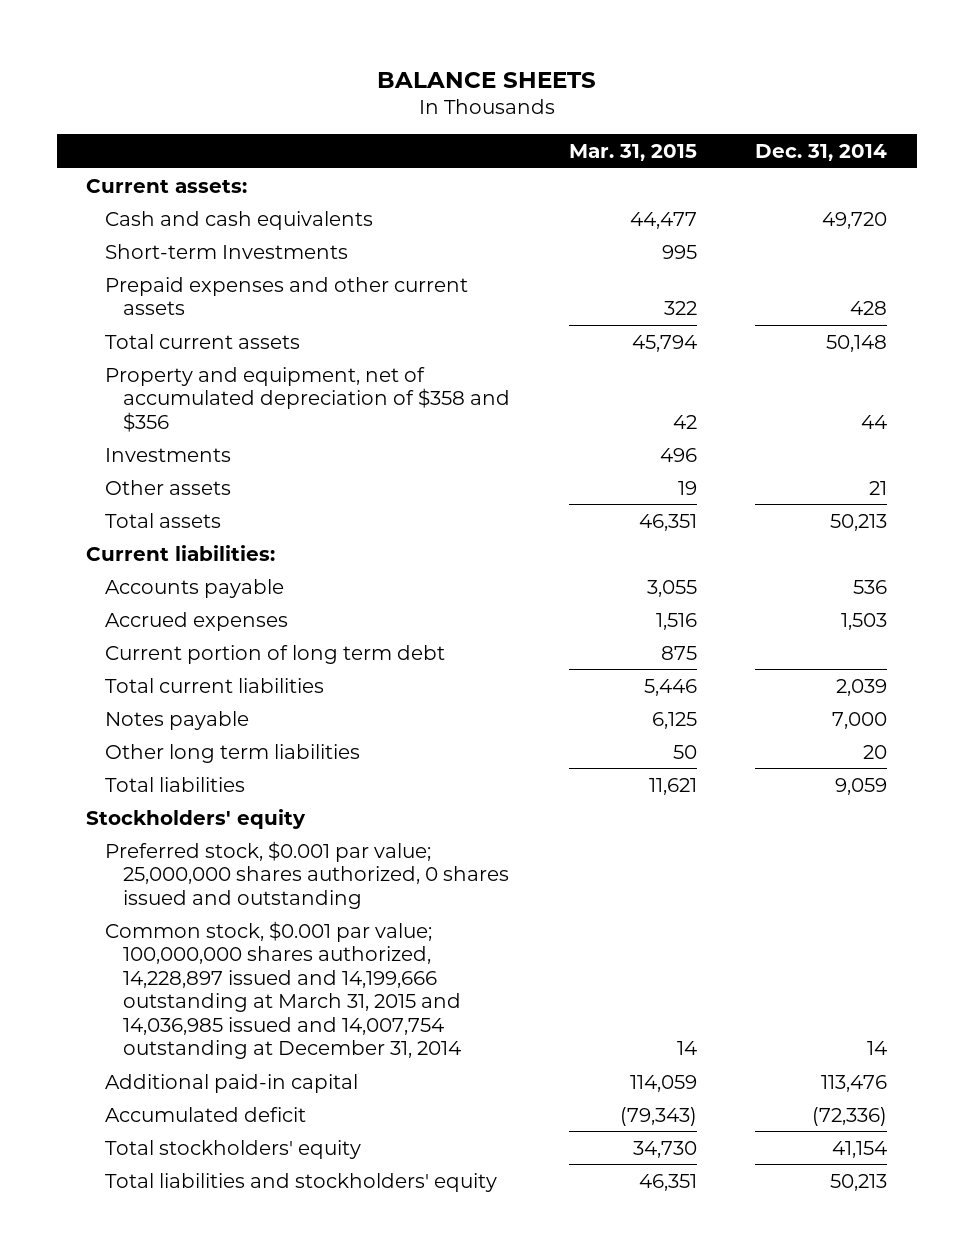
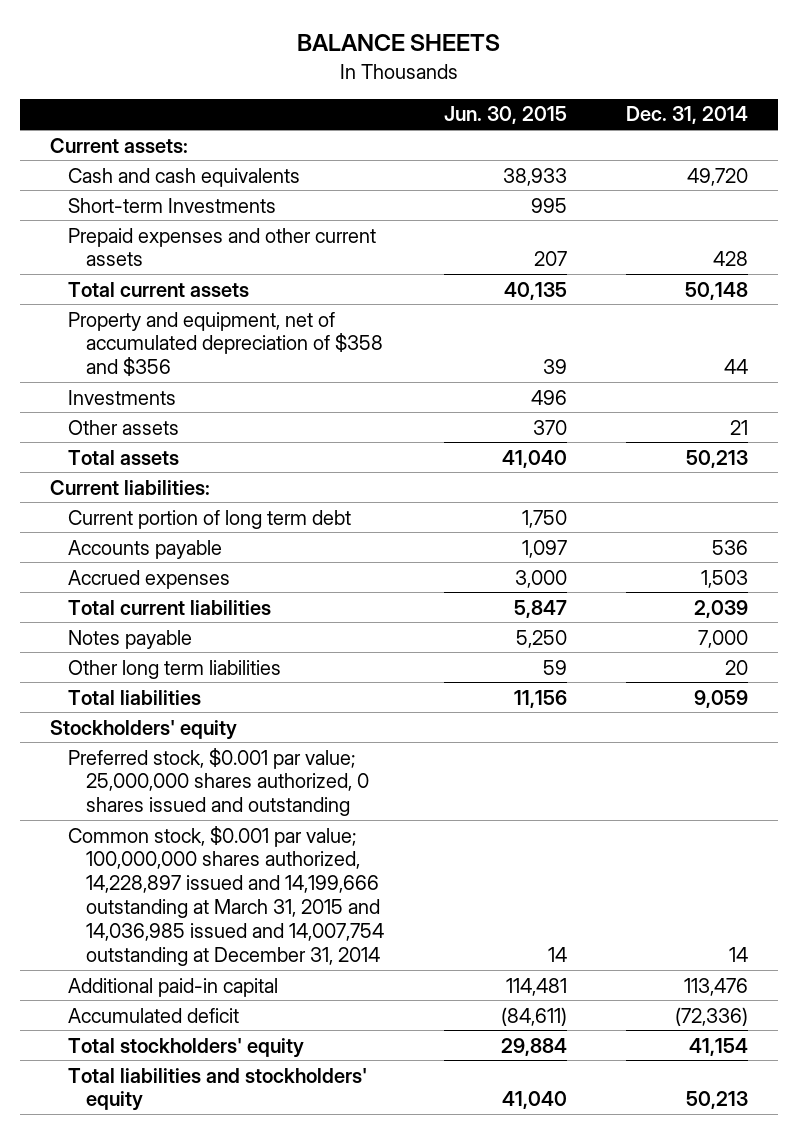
- | Mar. 31, 2015 | Dec. 31, 2014
+ | Jun. 30, 2015 | Dec. 31, 2014
moved up: Current portion of long term debt | 1,750 |

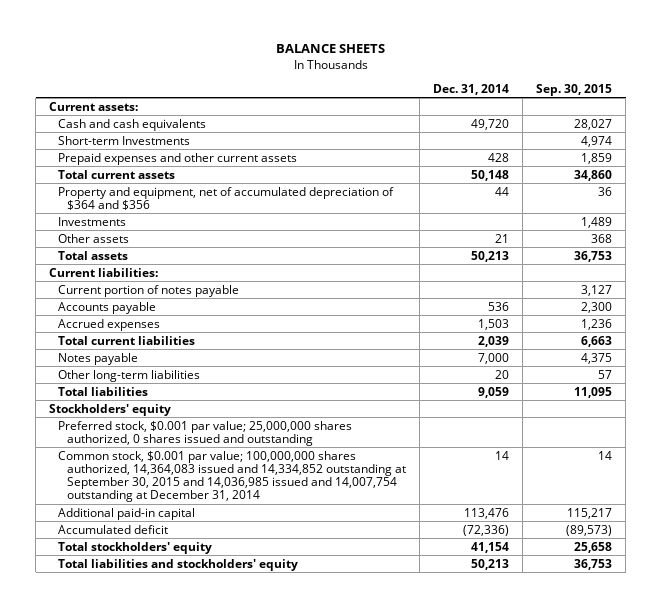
- | Jun. 30, 2015 | Dec. 31, 2014
+ | Dec. 31, 2014 | Sep. 30, 2015
- Property and equipment, net of accumulated depreciation of $358 and $356 | 39 | 44
+ Property and equipment, net of accumulated depreciation of $364 and $356 | 44 | 36
- Current portion of long term debt | 1,750 |
+ Current portion of notes payable | | 3,127
- Other long term liabilities | 59 | 20
+ Other long-term liabilities | 20 | 57
- Common stock, $0.001 par value; 100,000,000 shares authorized, 14,228,897 issued and 14,199,666 outstanding at March 31, 2015 and 14,036,985 issued and 14,007,754 outstanding at December 31, 2014 | 14 | 14
+ Common stock, $0.001 par value; 100,000,000 shares authorized, 14,364,083 issued and 14,334,852 outstanding at September 30, 2015 and 14,036,985 issued and 14,007,754 outstanding at December 31, 2014 | 14 | 14

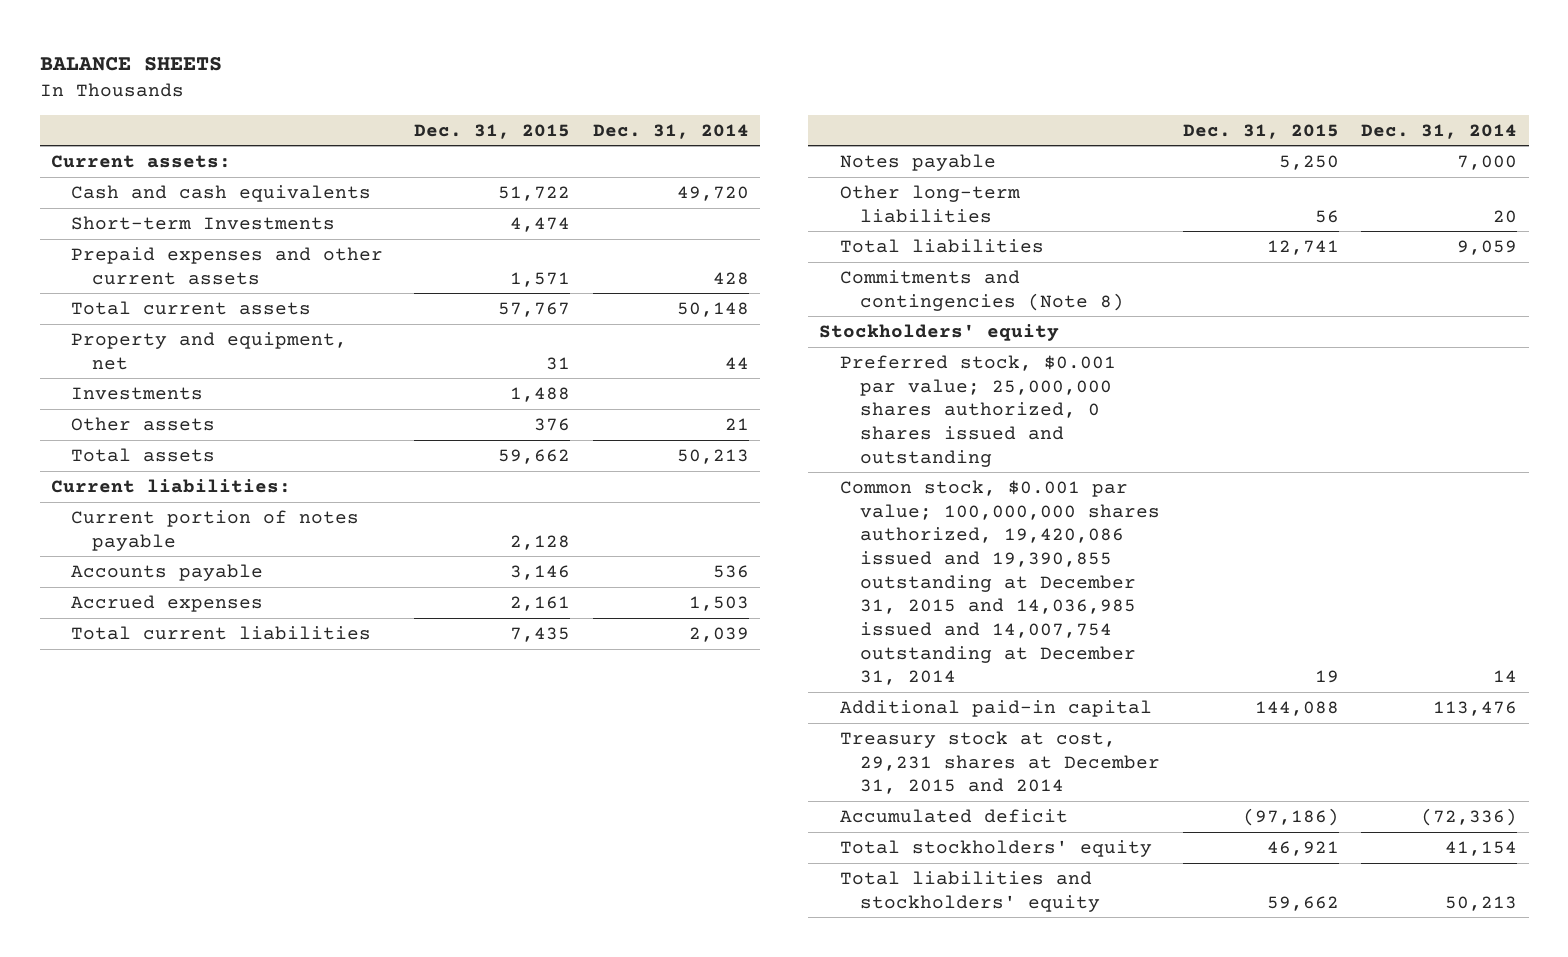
- | Dec. 31, 2014 | Sep. 30, 2015
+ | Dec. 31, 2015 | Dec. 31, 2014
- Property and equipment, net of accumulated depreciation of $364 and $356 | 44 | 36
+ Property and equipment, net | 31 | 44
+ Commitments and contingencies (Note 8)
- Common stock, $0.001 par value; 100,000,000 shares authorized, 14,364,083 issued and 14,334,852 outstanding at September 30, 2015 and 14,036,985 issued and 14,007,754 outstanding at December 31, 2014 | 14 | 14
+ Common stock, $0.001 par value; 100,000,000 shares authorized, 19,420,086 issued and 19,390,855 outstanding at December 31, 2015 and 14,036,985 issued and 14,007,754 outstanding at December 31, 2014 | 19 | 14
+ Treasury stock at cost, 29,231 shares at December 31, 2015 and 2014

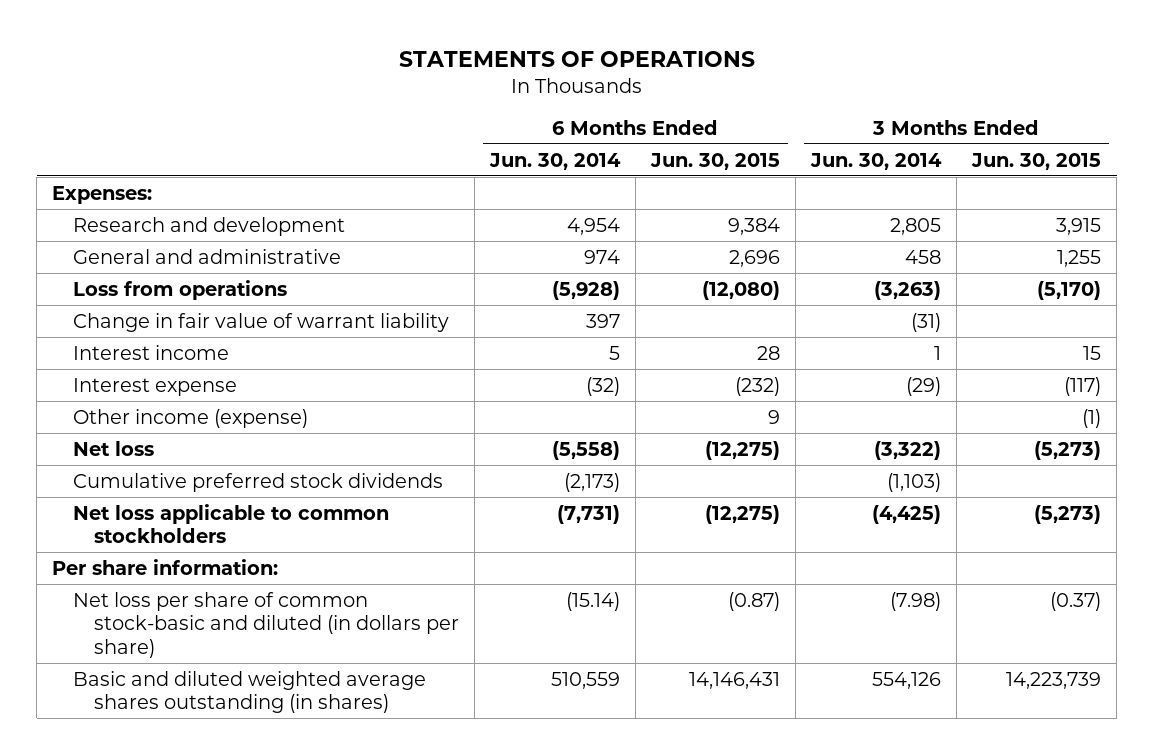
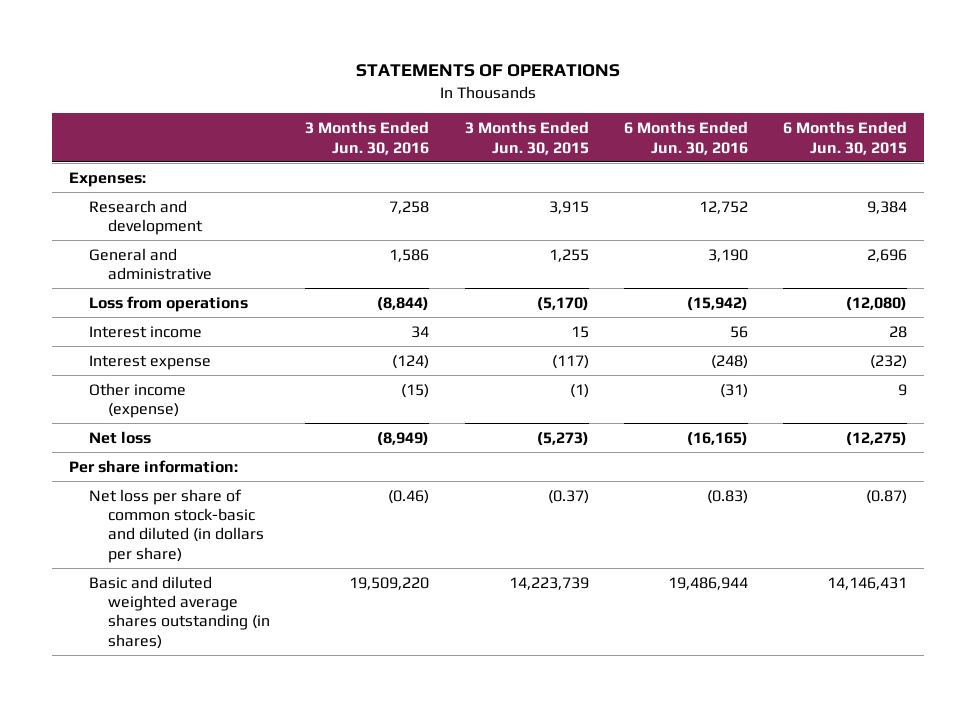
- | 6 Months Ended Jun. 30, 2014 | 6 Months Ended Jun. 30, 2015 | 3 Months Ended Jun. 30, 2014 | 3 Months Ended Jun. 30, 2015
+ | 3 Months Ended Jun. 30, 2016 | 3 Months Ended Jun. 30, 2015 | 6 Months Ended Jun. 30, 2016 | 6 Months Ended Jun. 30, 2015
- Change in fair value of warrant liability | 397 | | (31) |
- Cumulative preferred stock dividends | (2,173) | | (1,103) |
- Net loss applicable to common stockholders | (7,731) | (12,275) | (4,425) | (5,273)

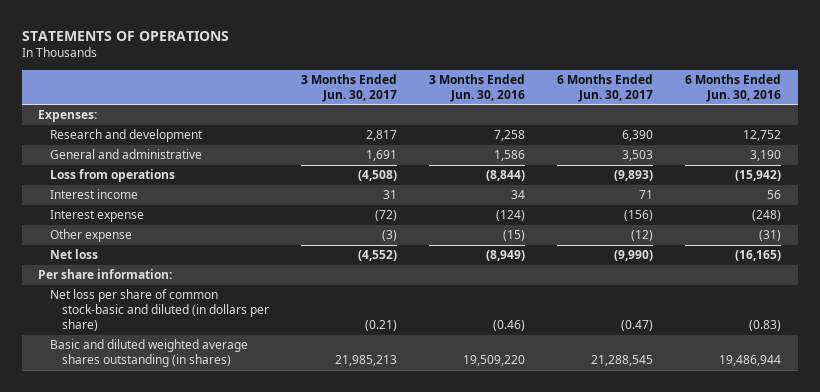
- | 3 Months Ended Jun. 30, 2016 | 3 Months Ended Jun. 30, 2015 | 6 Months Ended Jun. 30, 2016 | 6 Months Ended Jun. 30, 2015
+ | 3 Months Ended Jun. 30, 2017 | 3 Months Ended Jun. 30, 2016 | 6 Months Ended Jun. 30, 2017 | 6 Months Ended Jun. 30, 2016
- Other income (expense) | (15) | (1) | (31) | 9
+ Other expense | (3) | (15) | (12) | (31)

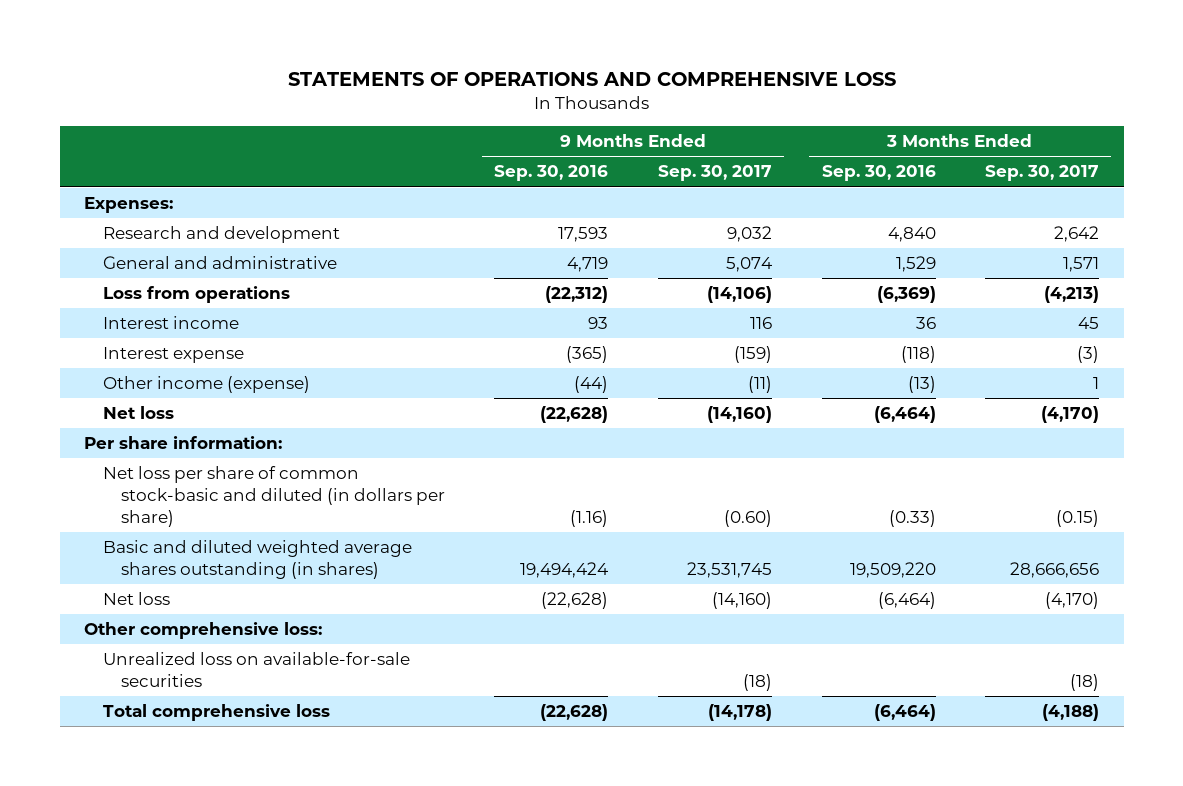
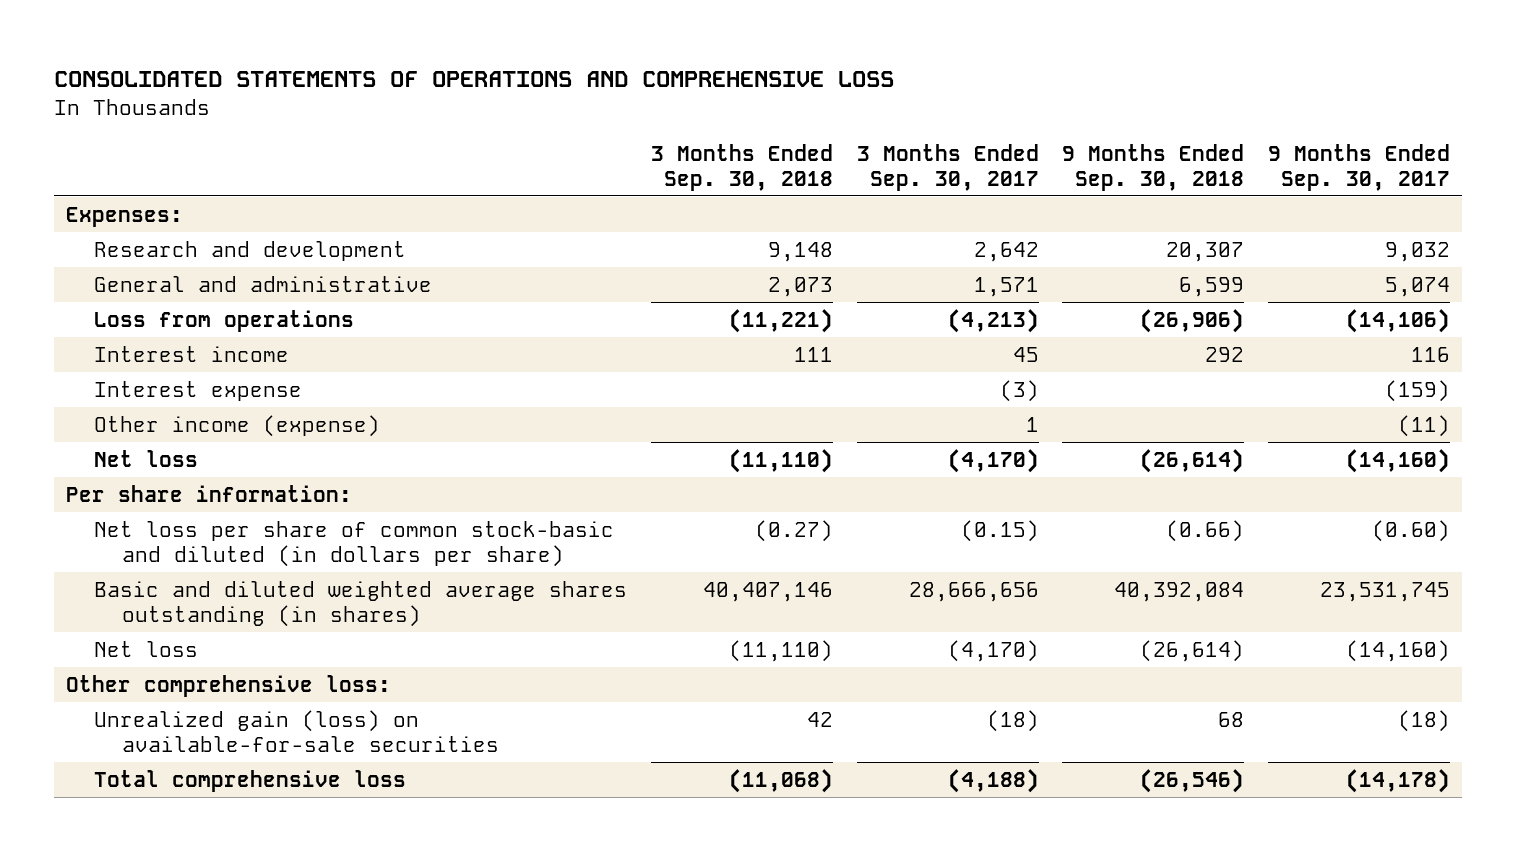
- STATEMENTS OF OPERATIONS AND COMPREHENSIVE LOSS
+ CONSOLIDATED STATEMENTS OF OPERATIONS AND COMPREHENSIVE LOSS
- | 9 Months Ended Sep. 30, 2016 | 9 Months Ended Sep. 30, 2017 | 3 Months Ended Sep. 30, 2016 | 3 Months Ended Sep. 30, 2017
+ | 3 Months Ended Sep. 30, 2018 | 3 Months Ended Sep. 30, 2017 | 9 Months Ended Sep. 30, 2018 | 9 Months Ended Sep. 30, 2017
- Unrealized loss on available-for-sale securities | | (18) | | (18)
+ Unrealized gain (loss) on available-for-sale securities | 42 | (18) | 68 | (18)

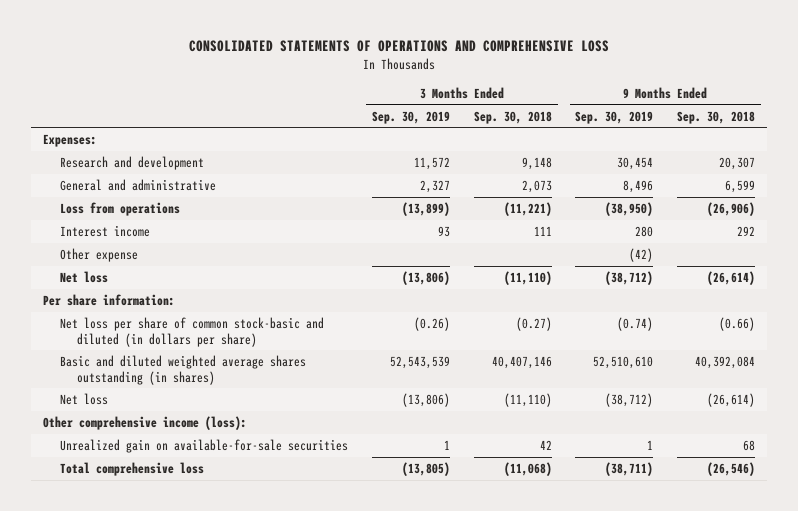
- | 3 Months Ended Sep. 30, 2018 | 3 Months Ended Sep. 30, 2017 | 9 Months Ended Sep. 30, 2018 | 9 Months Ended Sep. 30, 2017
+ | 3 Months Ended Sep. 30, 2019 | 3 Months Ended Sep. 30, 2018 | 9 Months Ended Sep. 30, 2019 | 9 Months Ended Sep. 30, 2018
- Interest expense | | (3) | | (159)
- Other income (expense) | | 1 | | (11)
+ Other expense | | | (42) |
- Other comprehensive loss:
- Unrealized gain (loss) on available-for-sale securities | 42 | (18) | 68 | (18)
+ Other comprehensive income (loss):
+ Unrealized gain on available-for-sale securities | 1 | 42 | 1 | 68

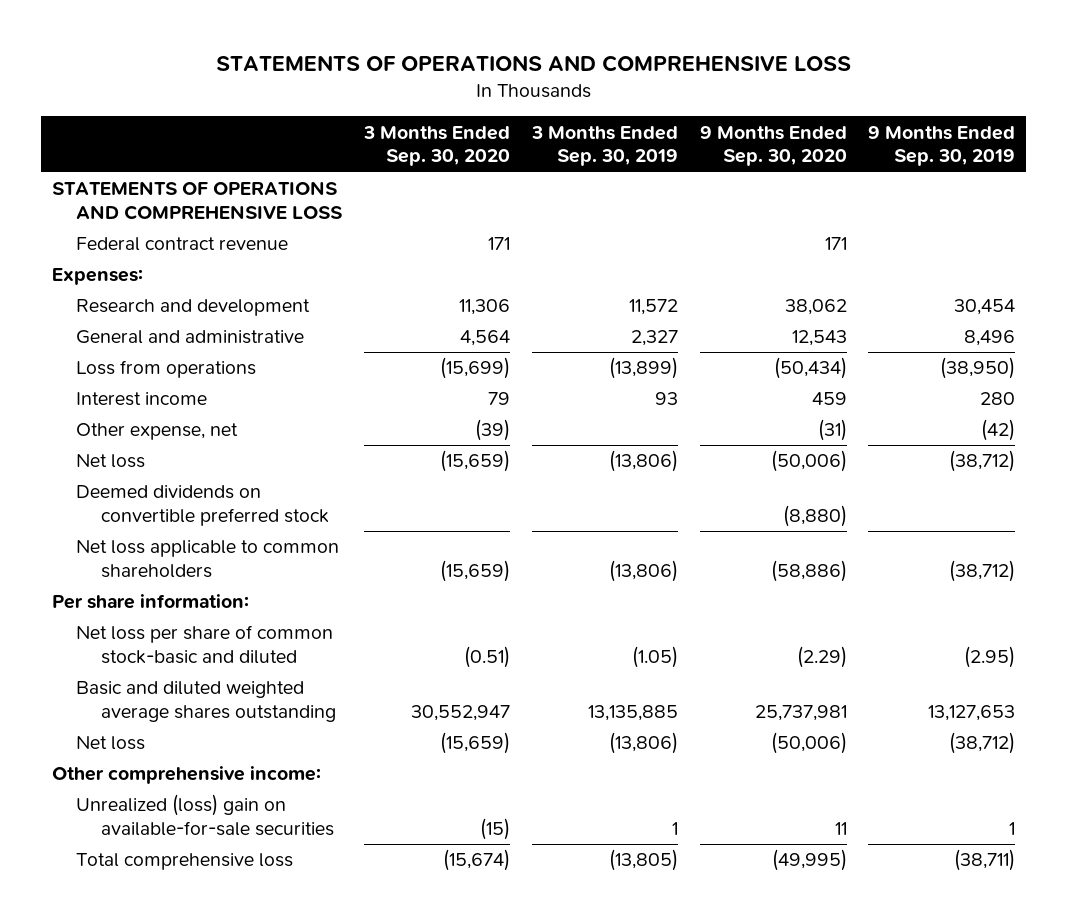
- CONSOLIDATED STATEMENTS OF OPERATIONS AND COMPREHENSIVE LOSS
+ STATEMENTS OF OPERATIONS AND COMPREHENSIVE LOSS
- | 3 Months Ended Sep. 30, 2019 | 3 Months Ended Sep. 30, 2018 | 9 Months Ended Sep. 30, 2019 | 9 Months Ended Sep. 30, 2018
+ | 3 Months Ended Sep. 30, 2020 | 3 Months Ended Sep. 30, 2019 | 9 Months Ended Sep. 30, 2020 | 9 Months Ended Sep. 30, 2019
+ STATEMENTS OF OPERATIONS AND COMPREHENSIVE LOSS
+ Federal contract revenue | 171 | | 171 |
- Other expense | | | (42) |
+ Other expense, net | (39) | | (31) | (42)
+ Deemed dividends on convertible preferred stock | | | (8,880) |
+ Net loss applicable to common shareholders | (15,659) | (13,806) | (58,886) | (38,712)
- Net loss per share of common stock-basic and diluted (in dollars per share) | (0.26) | (0.27) | (0.74) | (0.66)
- Basic and diluted weighted average shares outstanding (in shares) | 52,543,539 | 40,407,146 | 52,510,610 | 40,392,084
+ Net loss per share of common stock-basic and diluted | (0.51) | (1.05) | (2.29) | (2.95)
+ Basic and diluted weighted average shares outstanding | 30,552,947 | 13,135,885 | 25,737,981 | 13,127,653
- Other comprehensive income (loss):
- Unrealized gain on available-for-sale securities | 1 | 42 | 1 | 68
+ Other comprehensive income:
+ Unrealized (loss) gain on available-for-sale securities | (15) | 1 | 11 | 1

